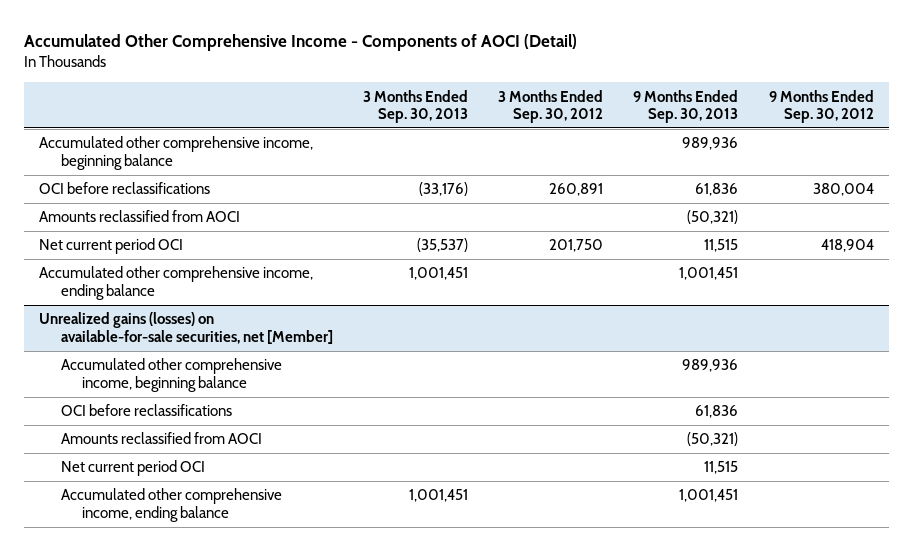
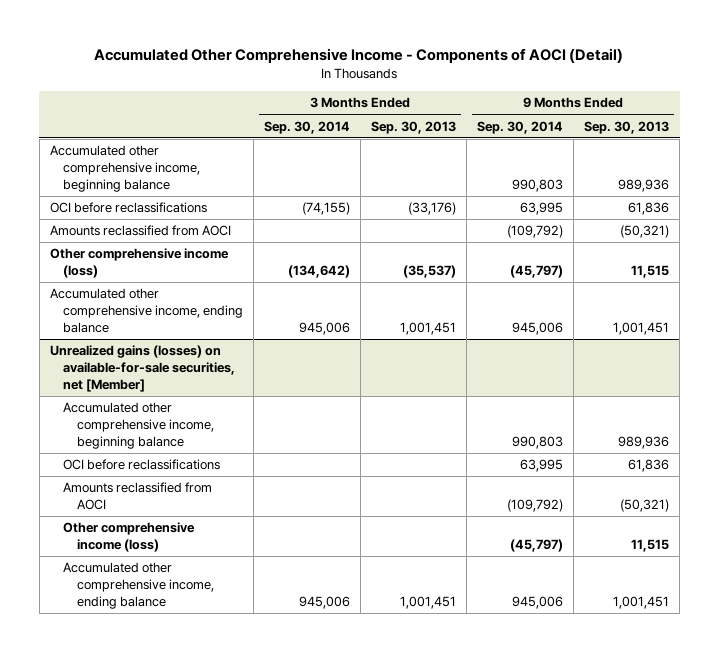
- | 3 Months Ended Sep. 30, 2013 | 3 Months Ended Sep. 30, 2012 | 9 Months Ended Sep. 30, 2013 | 9 Months Ended Sep. 30, 2012
+ | 3 Months Ended Sep. 30, 2014 | 3 Months Ended Sep. 30, 2013 | 9 Months Ended Sep. 30, 2014 | 9 Months Ended Sep. 30, 2013
- Net current period OCI | (35,537) | 201,750 | 11,515 | 418,904
+ Other comprehensive income (loss) | (134,642) | (35,537) | (45,797) | 11,515
@ Unrealized gains (losses) on available-for-sale securities, net [Member]
- Net current period OCI | | | 11,515 |
+ Other comprehensive income (loss) | | | (45,797) | 11,515

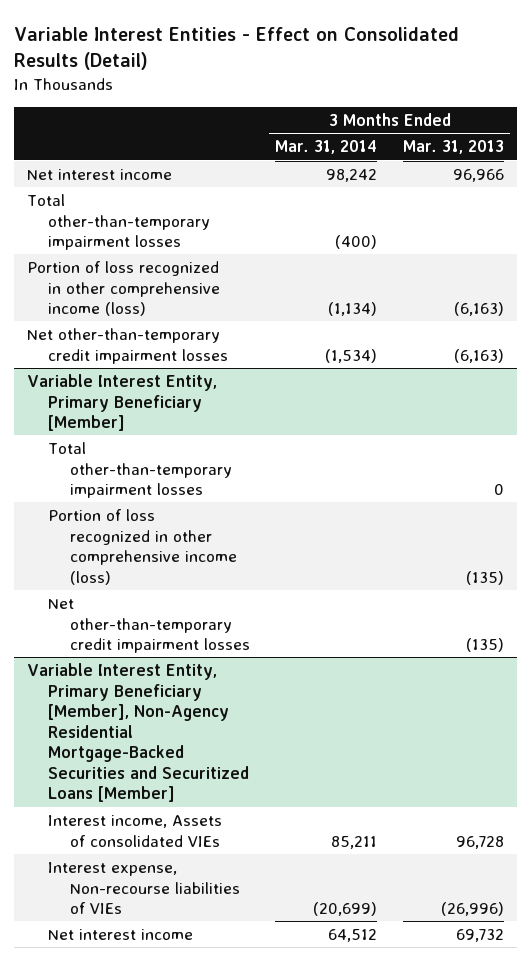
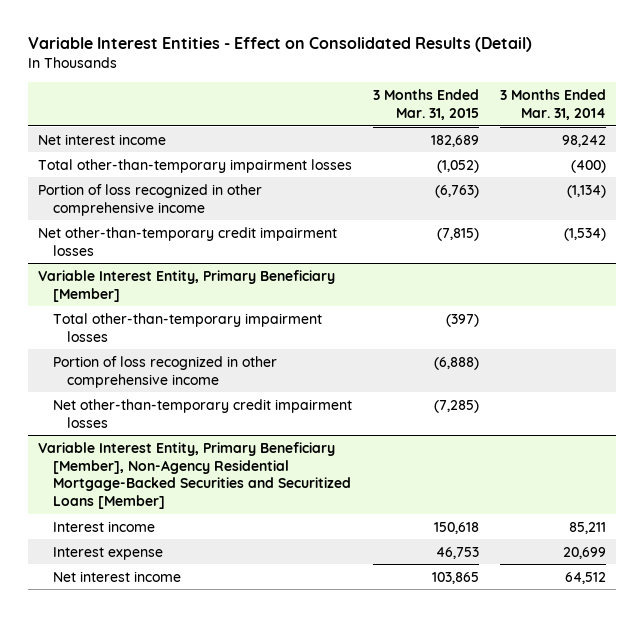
- | 3 Months Ended Mar. 31, 2014 | 3 Months Ended Mar. 31, 2013
+ | 3 Months Ended Mar. 31, 2015 | 3 Months Ended Mar. 31, 2014
- Portion of loss recognized in other comprehensive income (loss) | (1,134) | (6,163)
+ Portion of loss recognized in other comprehensive income | (6,763) | (1,134)
@ Variable Interest Entity, Primary Beneficiary [Member]
- Portion of loss recognized in other comprehensive income (loss) | | (135)
+ Portion of loss recognized in other comprehensive income | (6,888) |
@ Variable Interest Entity, Primary Beneficiary [Member], Non-Agency Residential Mortgage-Backed Securities and Securitized Loans [Member]
- Interest income, Assets of consolidated VIEs | 85,211 | 96,728
- Interest expense, Non-recourse liabilities of VIEs | (20,699) | (26,996)
+ Interest income | 150,618 | 85,211
+ Interest expense | 46,753 | 20,699

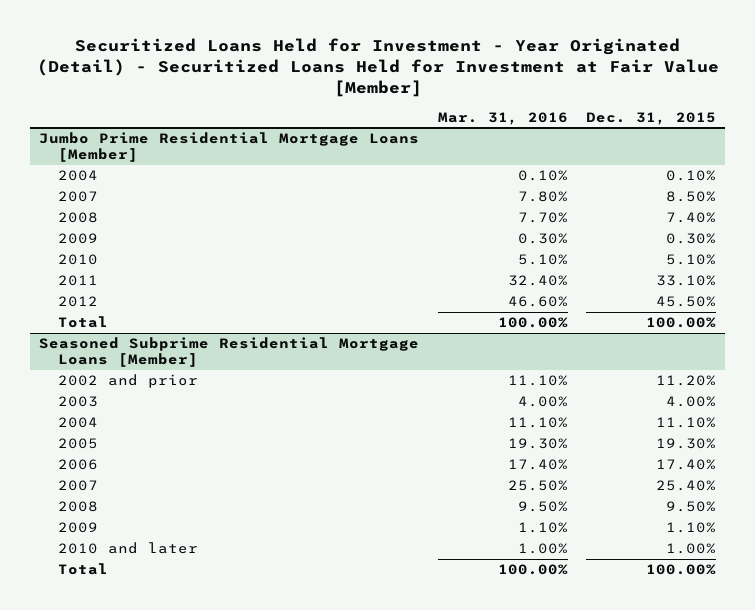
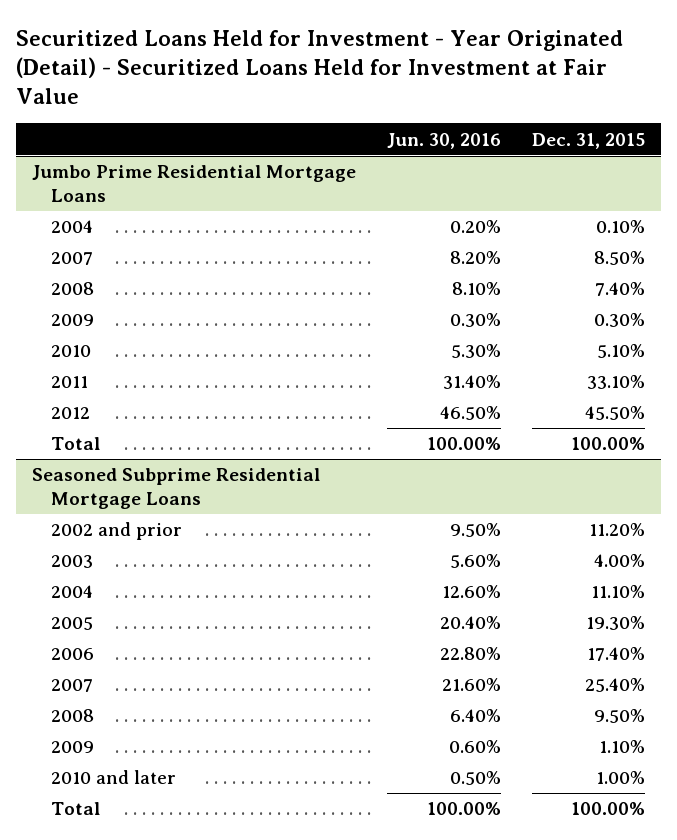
- Securitized Loans Held for Investment - Year Originated (Detail) - Securitized Loans Held for Investment at Fair Value [Member]
+ Securitized Loans Held for Investment - Year Originated (Detail) - Securitized Loans Held for Investment at Fair Value
- | Mar. 31, 2016 | Dec. 31, 2015
+ | Jun. 30, 2016 | Dec. 31, 2015
- Jumbo Prime Residential Mortgage Loans [Member]
+ Jumbo Prime Residential Mortgage Loans
- Seasoned Subprime Residential Mortgage Loans [Member]
+ Seasoned Subprime Residential Mortgage Loans

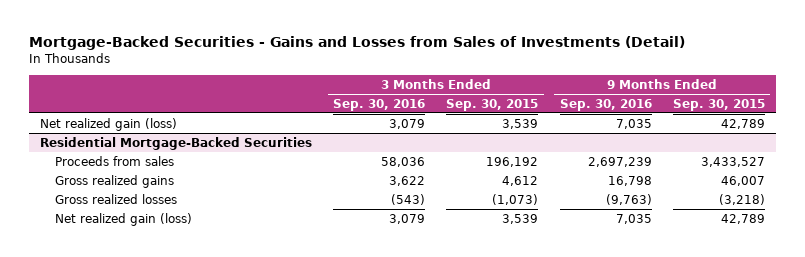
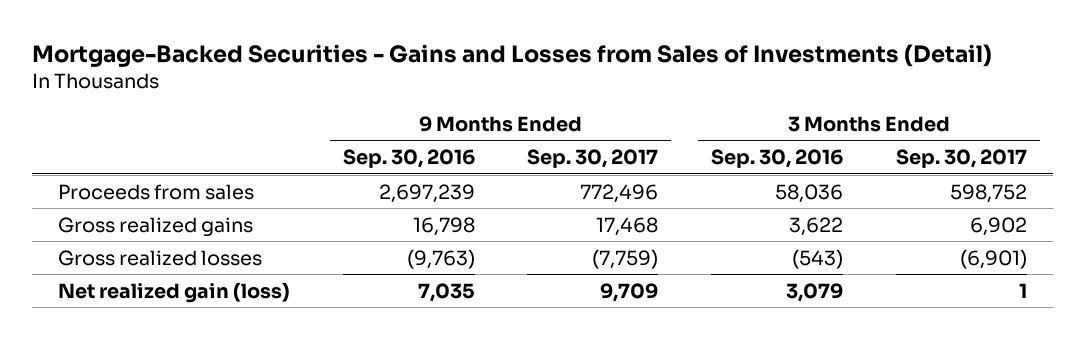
- | 3 Months Ended Sep. 30, 2016 | 3 Months Ended Sep. 30, 2015 | 9 Months Ended Sep. 30, 2016 | 9 Months Ended Sep. 30, 2015
+ | 9 Months Ended Sep. 30, 2016 | 9 Months Ended Sep. 30, 2017 | 3 Months Ended Sep. 30, 2016 | 3 Months Ended Sep. 30, 2017
- Net realized gain (loss) | 3,079 | 3,539 | 7,035 | 42,789
- Residential Mortgage-Backed Securities

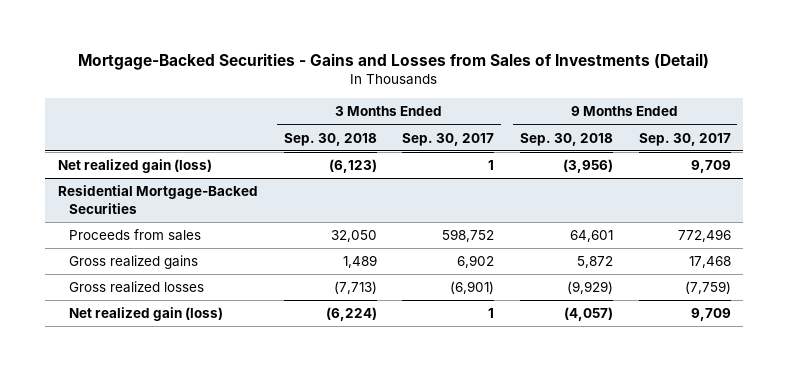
- | 9 Months Ended Sep. 30, 2016 | 9 Months Ended Sep. 30, 2017 | 3 Months Ended Sep. 30, 2016 | 3 Months Ended Sep. 30, 2017
+ | 3 Months Ended Sep. 30, 2018 | 3 Months Ended Sep. 30, 2017 | 9 Months Ended Sep. 30, 2018 | 9 Months Ended Sep. 30, 2017
+ Net realized gain (loss) | (6,123) | 1 | (3,956) | 9,709
+ Residential Mortgage-Backed Securities

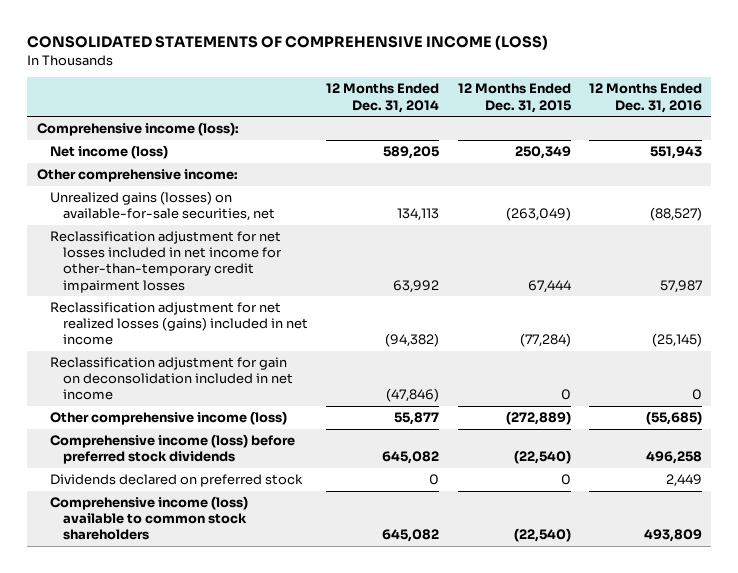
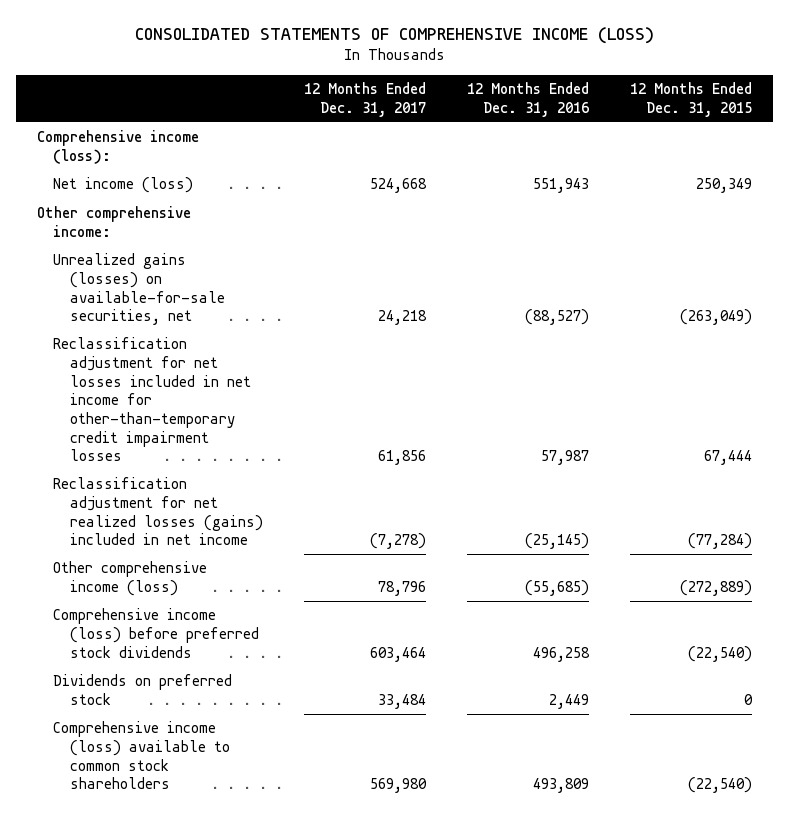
- | 12 Months Ended Dec. 31, 2014 | 12 Months Ended Dec. 31, 2015 | 12 Months Ended Dec. 31, 2016
+ | 12 Months Ended Dec. 31, 2017 | 12 Months Ended Dec. 31, 2016 | 12 Months Ended Dec. 31, 2015
- Reclassification adjustment for gain on deconsolidation included in net income | (47,846) | 0 | 0
- Dividends declared on preferred stock | 0 | 0 | 2,449
+ Dividends on preferred stock | 33,484 | 2,449 | 0

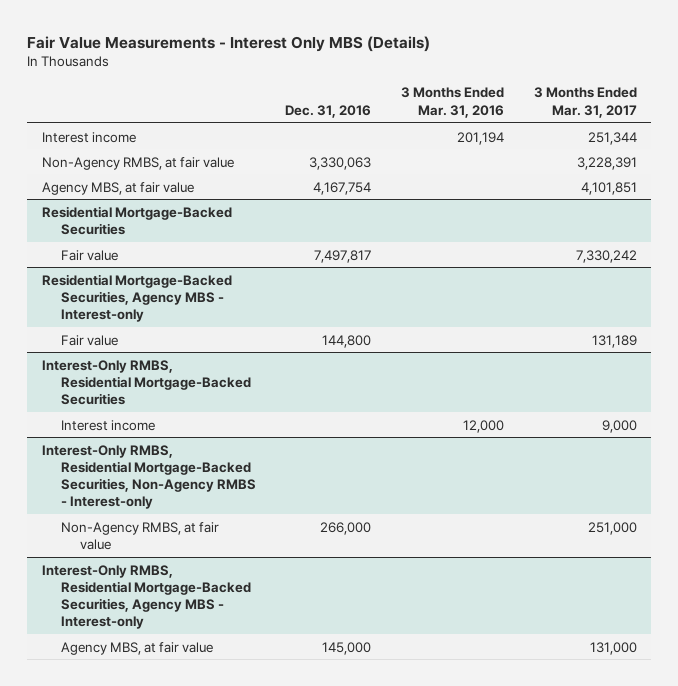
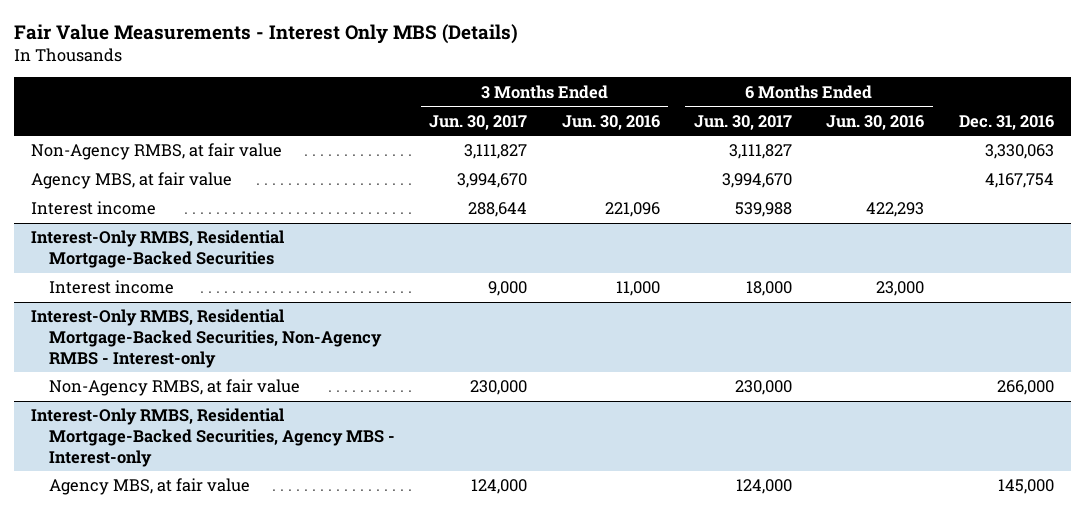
- | Dec. 31, 2016 | 3 Months Ended Mar. 31, 2016 | 3 Months Ended Mar. 31, 2017
+ | 3 Months Ended Jun. 30, 2017 | 3 Months Ended Jun. 30, 2016 | 6 Months Ended Jun. 30, 2017 | 6 Months Ended Jun. 30, 2016 | Dec. 31, 2016
- Residential Mortgage-Backed Securities
- Fair value | 7,497,817 | | 7,330,242
- Residential Mortgage-Backed Securities, Agency MBS - Interest-only
- Fair value | 144,800 | | 131,189
moved down: Interest income | 288,644 | 221,096 | 539,988 | 422,293 |

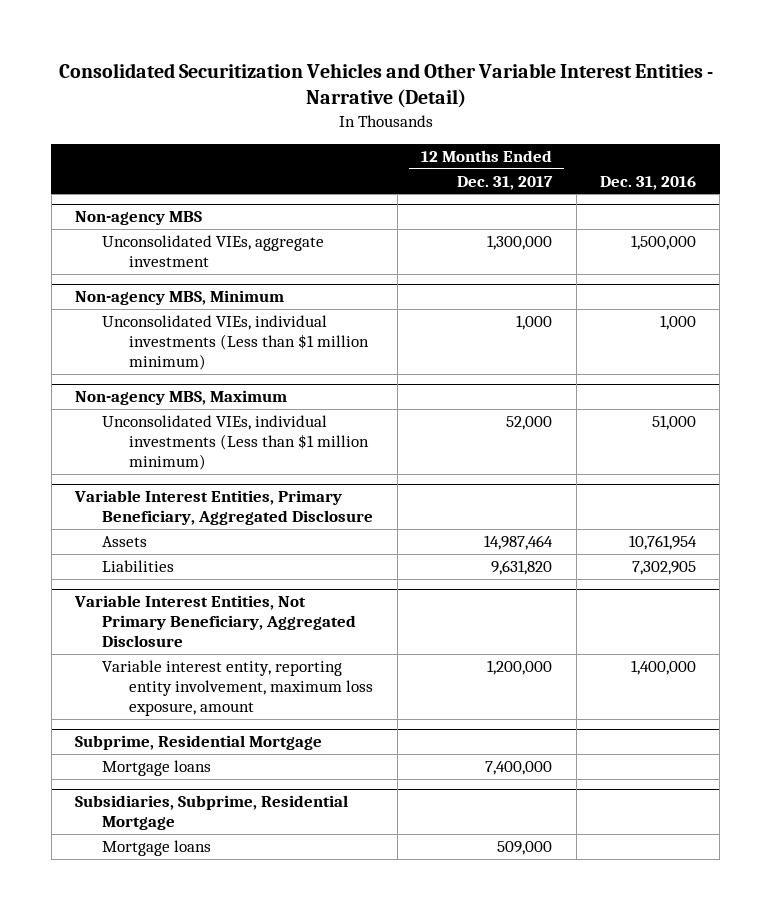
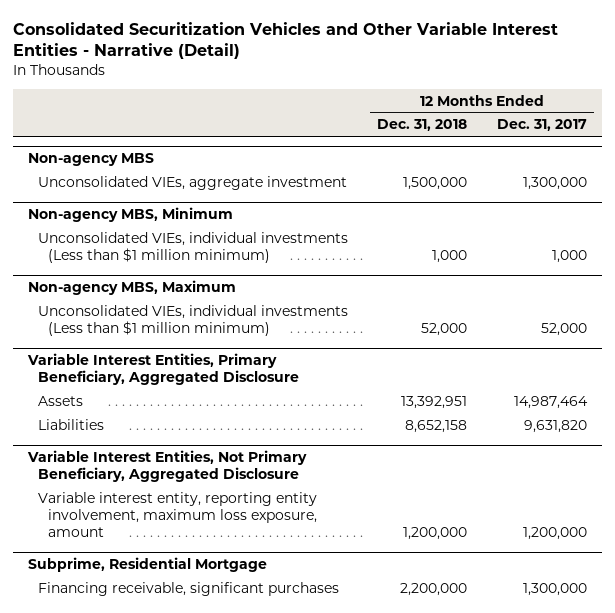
- | 12 Months Ended Dec. 31, 2017 | Dec. 31, 2016
+ | 12 Months Ended Dec. 31, 2018 | 12 Months Ended Dec. 31, 2017
@ Subprime, Residential Mortgage
- Mortgage loans | 7,400,000 |
- Subsidiaries, Subprime, Residential Mortgage
- Mortgage loans | 509,000 |
@ Subprime, Residential Mortgage
+ Financing receivable, significant purchases | 2,200,000 | 1,300,000

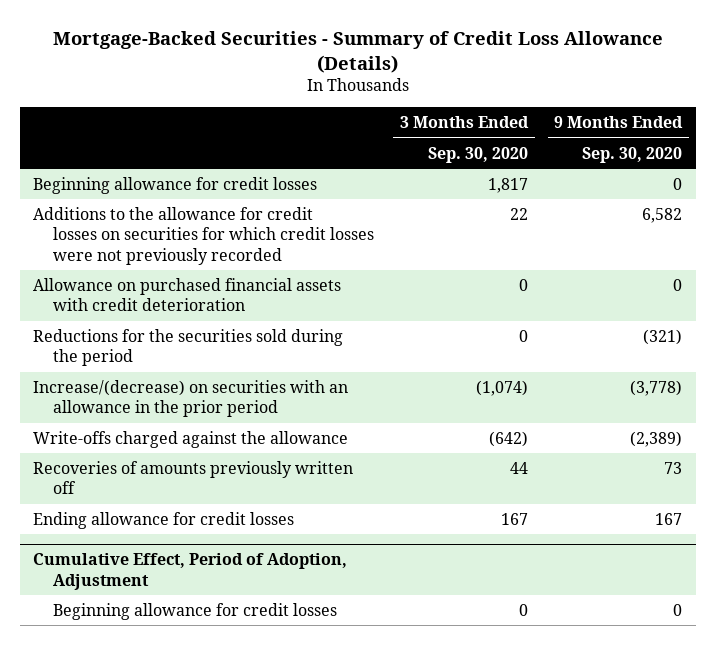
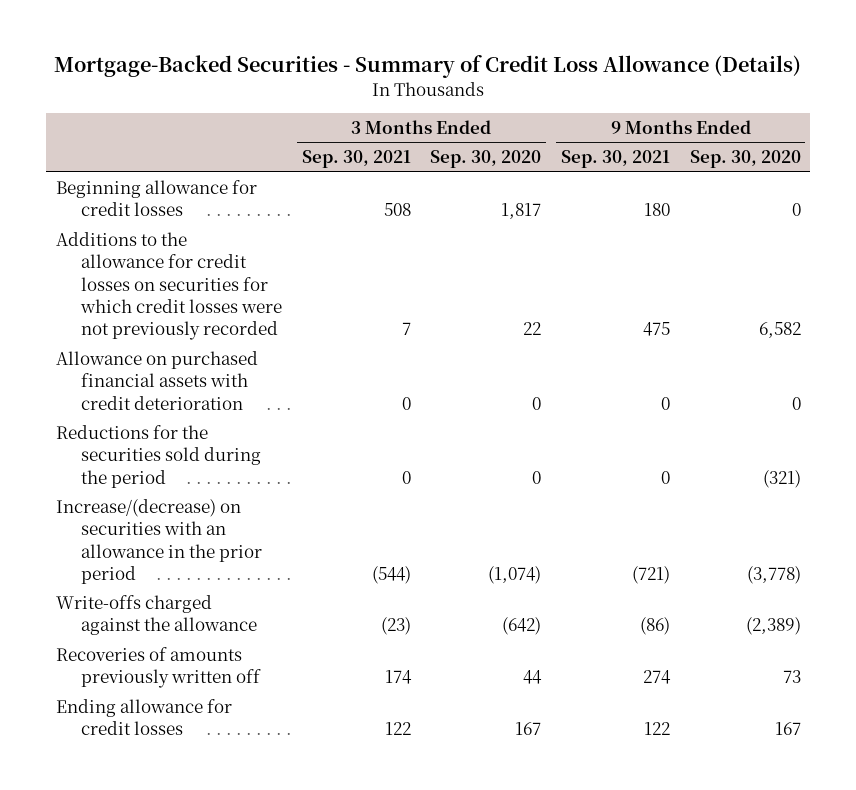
- | 3 Months Ended Sep. 30, 2020 | 9 Months Ended Sep. 30, 2020
+ | 3 Months Ended Sep. 30, 2021 | 3 Months Ended Sep. 30, 2020 | 9 Months Ended Sep. 30, 2021 | 9 Months Ended Sep. 30, 2020
- Cumulative Effect, Period of Adoption, Adjustment
- Beginning allowance for credit losses | 0 | 0

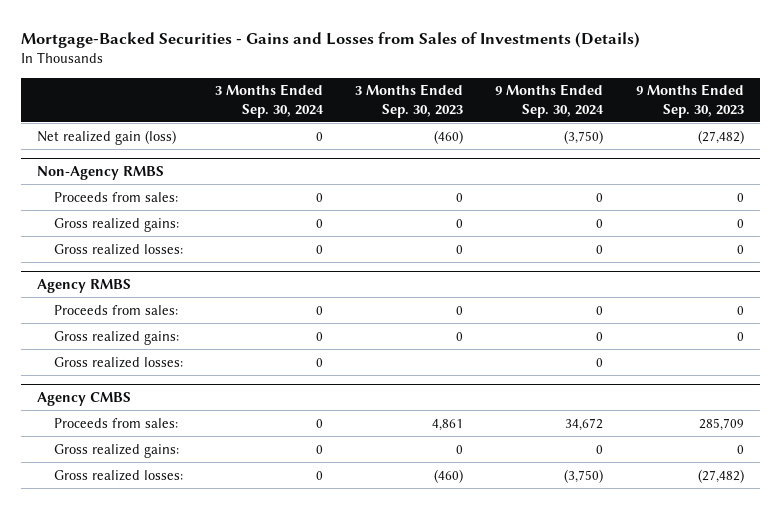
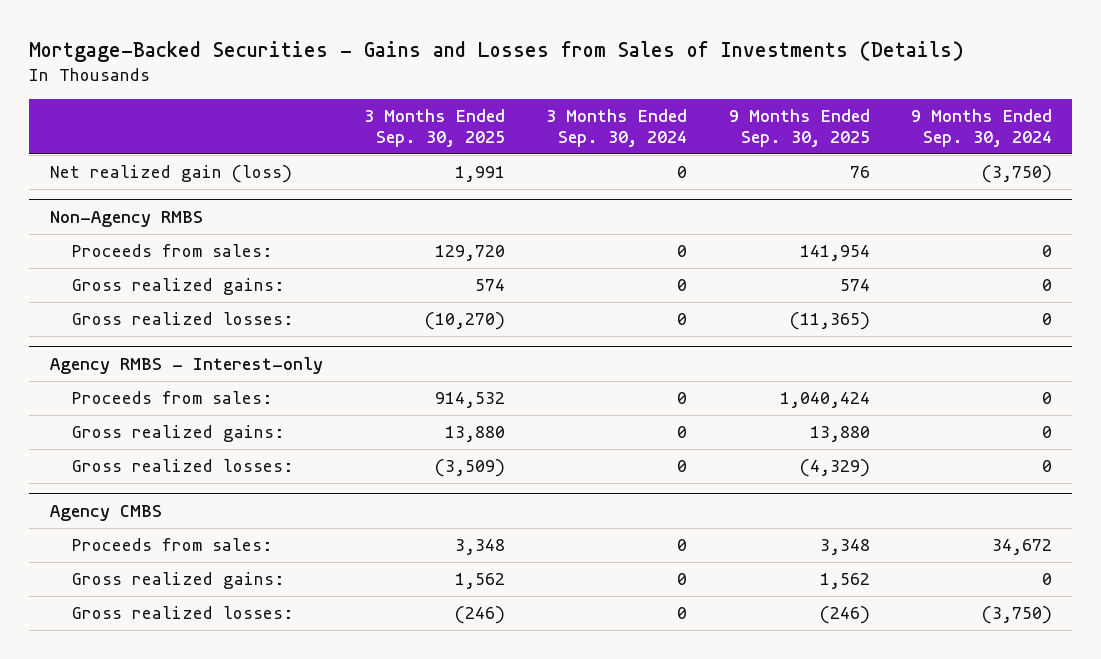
- | 3 Months Ended Sep. 30, 2024 | 3 Months Ended Sep. 30, 2023 | 9 Months Ended Sep. 30, 2024 | 9 Months Ended Sep. 30, 2023
+ | 3 Months Ended Sep. 30, 2025 | 3 Months Ended Sep. 30, 2024 | 9 Months Ended Sep. 30, 2025 | 9 Months Ended Sep. 30, 2024
- Agency RMBS
+ Agency RMBS - Interest-only

